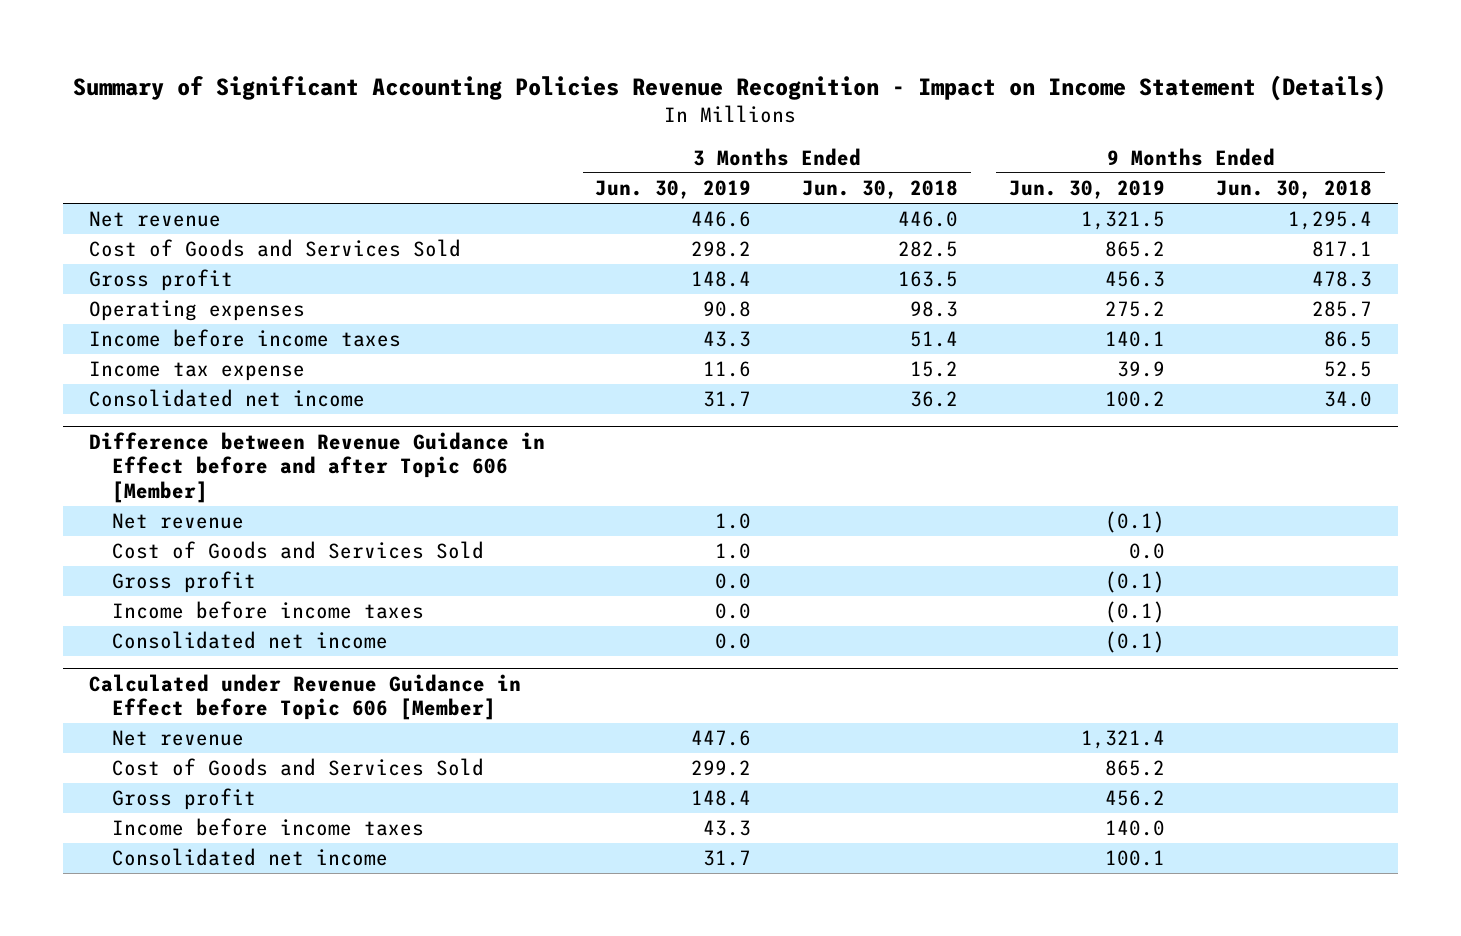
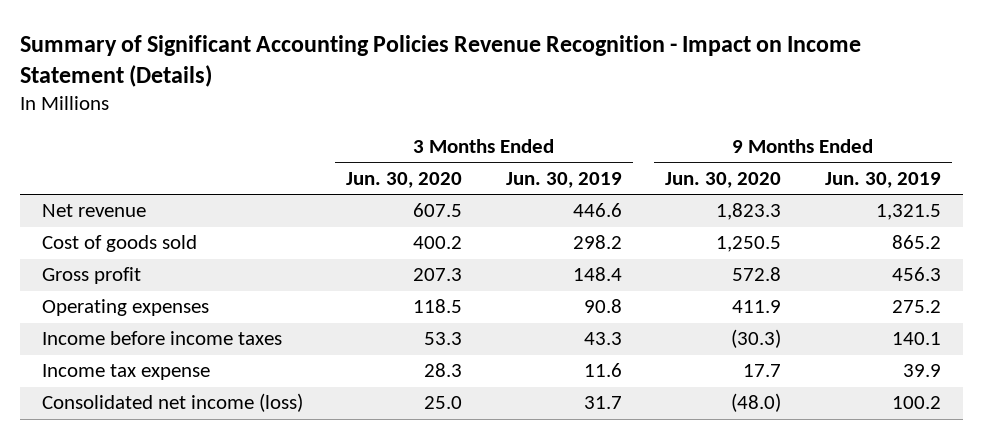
- | 3 Months Ended Jun. 30, 2019 | 3 Months Ended Jun. 30, 2018 | 9 Months Ended Jun. 30, 2019 | 9 Months Ended Jun. 30, 2018
+ | 3 Months Ended Jun. 30, 2020 | 3 Months Ended Jun. 30, 2019 | 9 Months Ended Jun. 30, 2020 | 9 Months Ended Jun. 30, 2019
- Cost of Goods and Services Sold | 298.2 | 282.5 | 865.2 | 817.1
+ Cost of goods sold | 400.2 | 298.2 | 1,250.5 | 865.2
- Consolidated net income | 31.7 | 36.2 | 100.2 | 34.0
- Difference between Revenue Guidance in Effect before and after Topic 606 [Member]
- Net revenue | 1.0 | | (0.1) |
- Cost of Goods and Services Sold | 1.0 | | 0.0 |
- Gross profit | 0.0 | | (0.1) |
- Income before income taxes | 0.0 | | (0.1) |
- Consolidated net income | 0.0 | | (0.1) |
- Calculated under Revenue Guidance in Effect before Topic 606 [Member]
- Net revenue | 447.6 | | 1,321.4 |
- Cost of Goods and Services Sold | 299.2 | | 865.2 |
- Gross profit | 148.4 | | 456.2 |
- Income before income taxes | 43.3 | | 140.0 |
- Consolidated net income | 31.7 | | 100.1 |
+ Consolidated net income (loss) | 25.0 | 31.7 | (48.0) | 100.2

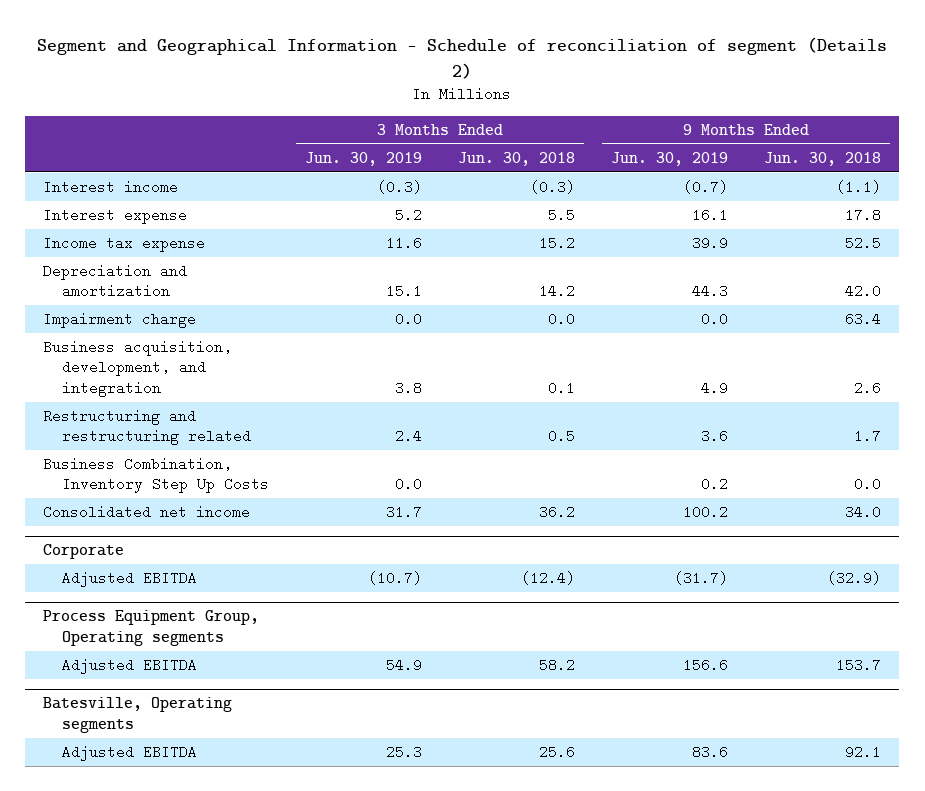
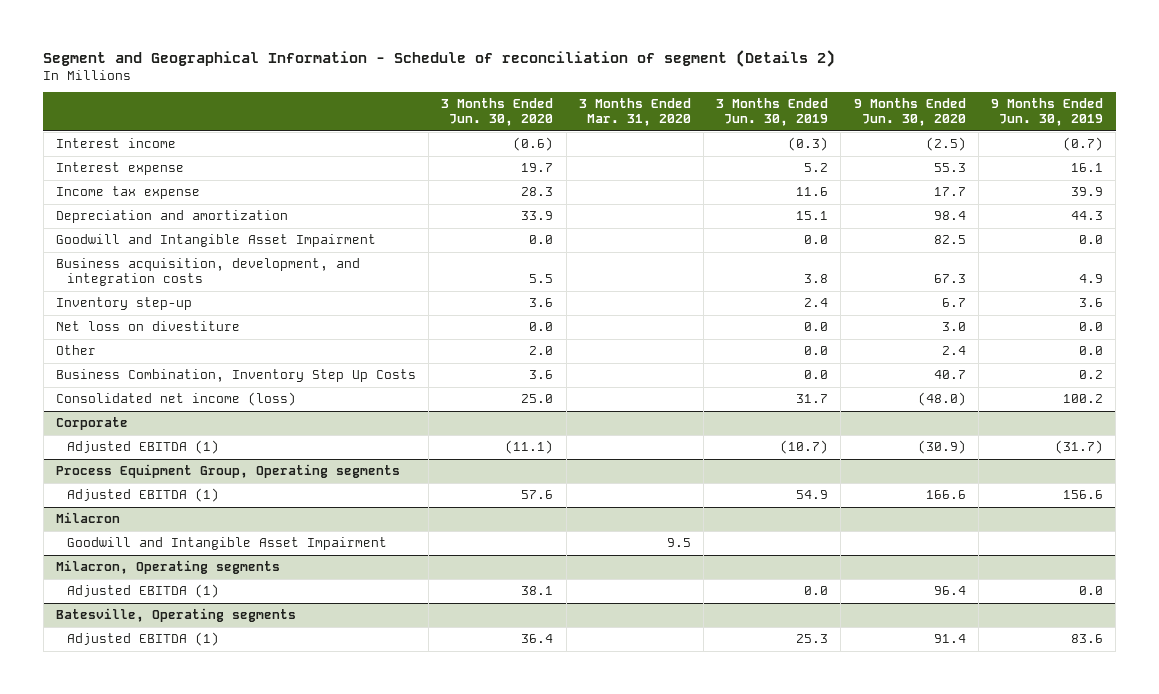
- | 3 Months Ended Jun. 30, 2019 | 3 Months Ended Jun. 30, 2018 | 9 Months Ended Jun. 30, 2019 | 9 Months Ended Jun. 30, 2018
+ | 3 Months Ended Jun. 30, 2020 | 3 Months Ended Mar. 31, 2020 | 3 Months Ended Jun. 30, 2019 | 9 Months Ended Jun. 30, 2020 | 9 Months Ended Jun. 30, 2019
- Impairment charge | 0.0 | 0.0 | 0.0 | 63.4
- Business acquisition, development, and integration | 3.8 | 0.1 | 4.9 | 2.6
- Restructuring and restructuring related | 2.4 | 0.5 | 3.6 | 1.7
+ Goodwill and Intangible Asset Impairment | 0.0 | | 0.0 | 82.5 | 0.0
+ Business acquisition, development, and integration costs | 5.5 | | 3.8 | 67.3 | 4.9
+ Inventory step-up | 3.6 | | 2.4 | 6.7 | 3.6
+ Net loss on divestiture | 0.0 | | 0.0 | 3.0 | 0.0
+ Other | 2.0 | | 0.0 | 2.4 | 0.0
- Consolidated net income | 31.7 | 36.2 | 100.2 | 34.0
+ Consolidated net income (loss) | 25.0 | | 31.7 | (48.0) | 100.2
@ Corporate
- Adjusted EBITDA | (10.7) | (12.4) | (31.7) | (32.9)
+ Adjusted EBITDA (1) | (11.1) | | (10.7) | (30.9) | (31.7)
@ Process Equipment Group, Operating segments
- Adjusted EBITDA | 54.9 | 58.2 | 156.6 | 153.7
+ Adjusted EBITDA (1) | 57.6 | | 54.9 | 166.6 | 156.6
+ Milacron
+ Goodwill and Intangible Asset Impairment | | 9.5 | | |
+ Milacron, Operating segments
+ Adjusted EBITDA (1) | 38.1 | | 0.0 | 96.4 | 0.0
@ Batesville, Operating segments
- Adjusted EBITDA | 25.3 | 25.6 | 83.6 | 92.1
+ Adjusted EBITDA (1) | 36.4 | | 25.3 | 91.4 | 83.6

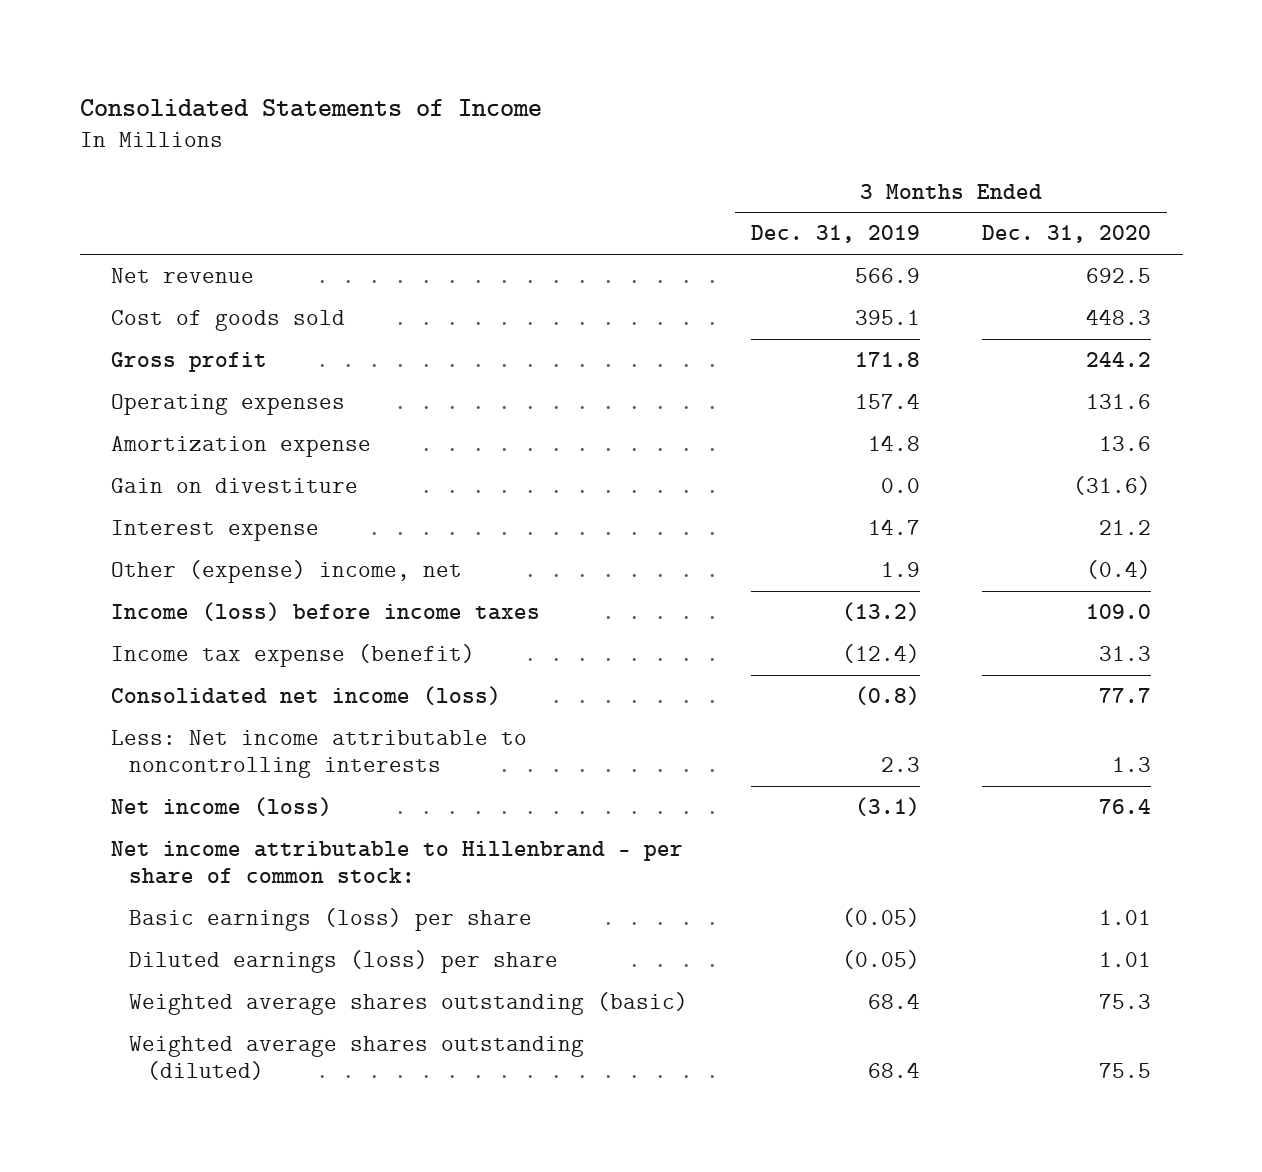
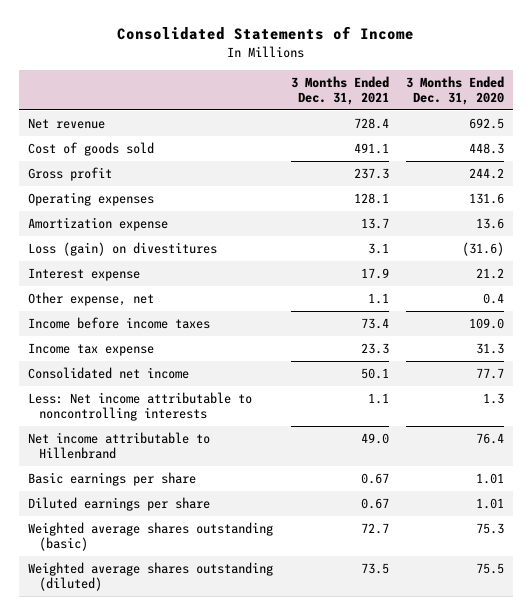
- | 3 Months Ended Dec. 31, 2019 | 3 Months Ended Dec. 31, 2020
+ | 3 Months Ended Dec. 31, 2021 | 3 Months Ended Dec. 31, 2020
- Gain on divestiture | 0.0 | (31.6)
+ Loss (gain) on divestitures | 3.1 | (31.6)
- Other (expense) income, net | 1.9 | (0.4)
- Income (loss) before income taxes | (13.2) | 109.0
- Income tax expense (benefit) | (12.4) | 31.3
- Consolidated net income (loss) | (0.8) | 77.7
+ Other expense, net | 1.1 | 0.4
+ Income before income taxes | 73.4 | 109.0
+ Income tax expense | 23.3 | 31.3
+ Consolidated net income | 50.1 | 77.7
- Net income (loss) | (3.1) | 76.4
- Net income attributable to Hillenbrand - per share of common stock:
- Basic earnings (loss) per share | (0.05) | 1.01
- Diluted earnings (loss) per share | (0.05) | 1.01
+ Net income attributable to Hillenbrand | 49.0 | 76.4
+ Basic earnings per share | 0.67 | 1.01
+ Diluted earnings per share | 0.67 | 1.01

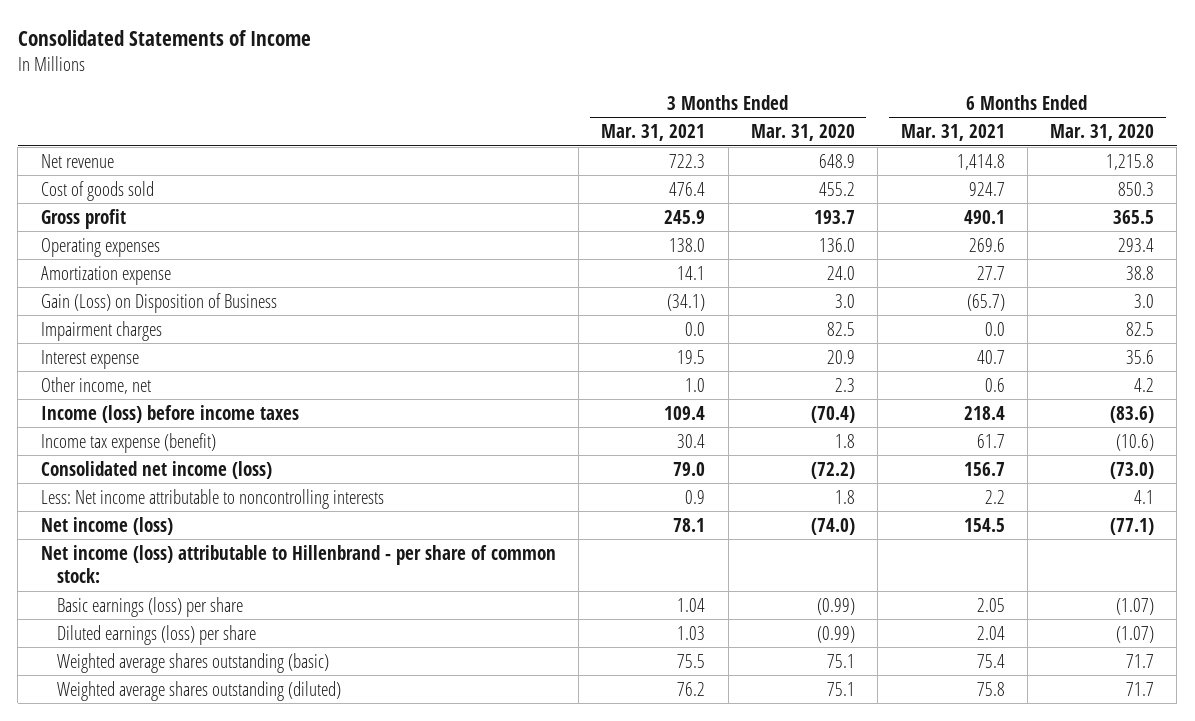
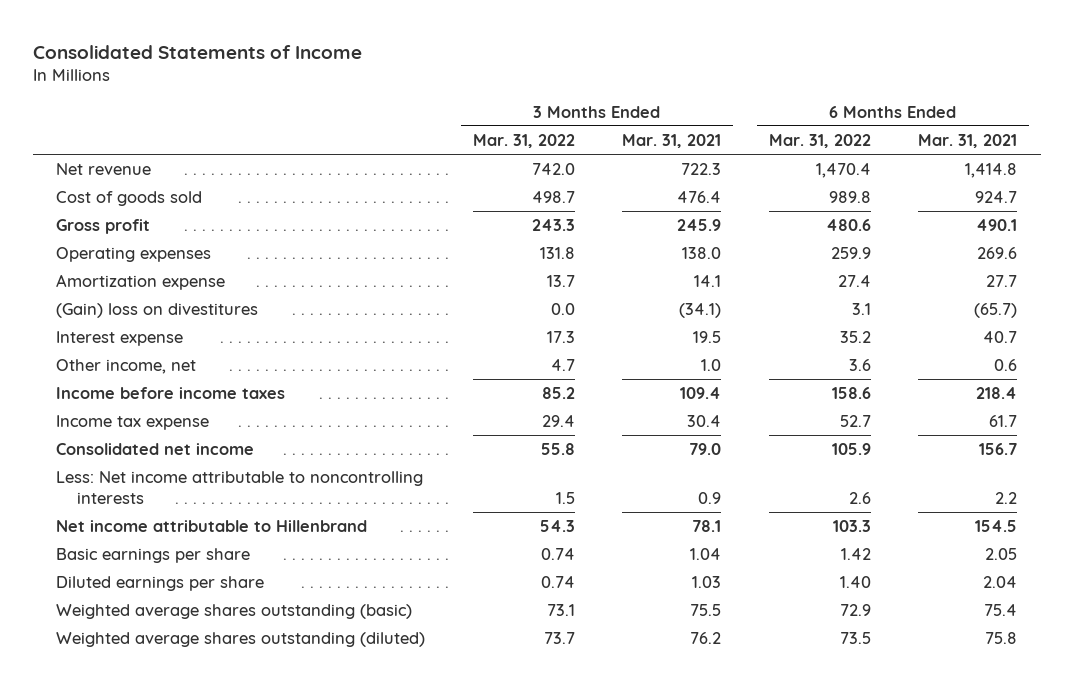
- | 3 Months Ended Mar. 31, 2021 | 3 Months Ended Mar. 31, 2020 | 6 Months Ended Mar. 31, 2021 | 6 Months Ended Mar. 31, 2020
+ | 3 Months Ended Mar. 31, 2022 | 3 Months Ended Mar. 31, 2021 | 6 Months Ended Mar. 31, 2022 | 6 Months Ended Mar. 31, 2021
- Gain (Loss) on Disposition of Business | (34.1) | 3.0 | (65.7) | 3.0
- Impairment charges | 0.0 | 82.5 | 0.0 | 82.5
+ (Gain) loss on divestitures | 0.0 | (34.1) | 3.1 | (65.7)
- Income (loss) before income taxes | 109.4 | (70.4) | 218.4 | (83.6)
- Income tax expense (benefit) | 30.4 | 1.8 | 61.7 | (10.6)
- Consolidated net income (loss) | 79.0 | (72.2) | 156.7 | (73.0)
+ Income before income taxes | 85.2 | 109.4 | 158.6 | 218.4
+ Income tax expense | 29.4 | 30.4 | 52.7 | 61.7
+ Consolidated net income | 55.8 | 79.0 | 105.9 | 156.7
- Net income (loss) | 78.1 | (74.0) | 154.5 | (77.1)
- Net income (loss) attributable to Hillenbrand - per share of common stock:
- Basic earnings (loss) per share | 1.04 | (0.99) | 2.05 | (1.07)
- Diluted earnings (loss) per share | 1.03 | (0.99) | 2.04 | (1.07)
+ Net income attributable to Hillenbrand | 54.3 | 78.1 | 103.3 | 154.5
+ Basic earnings per share | 0.74 | 1.04 | 1.42 | 2.05
+ Diluted earnings per share | 0.74 | 1.03 | 1.40 | 2.04

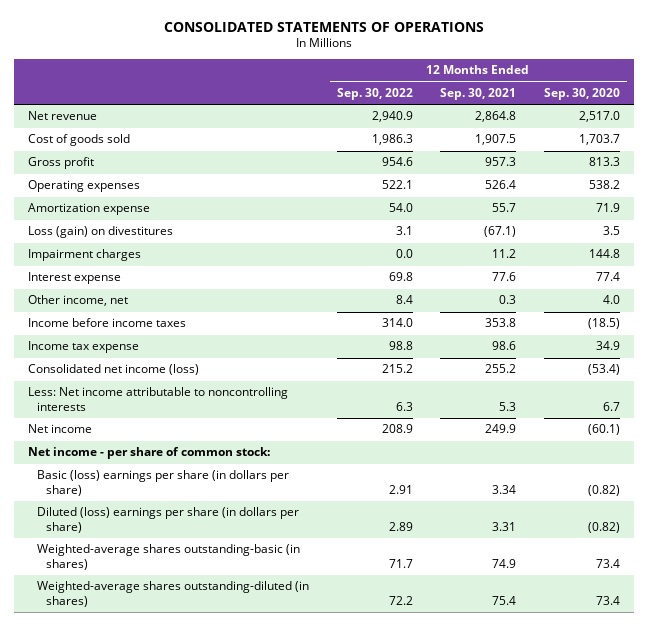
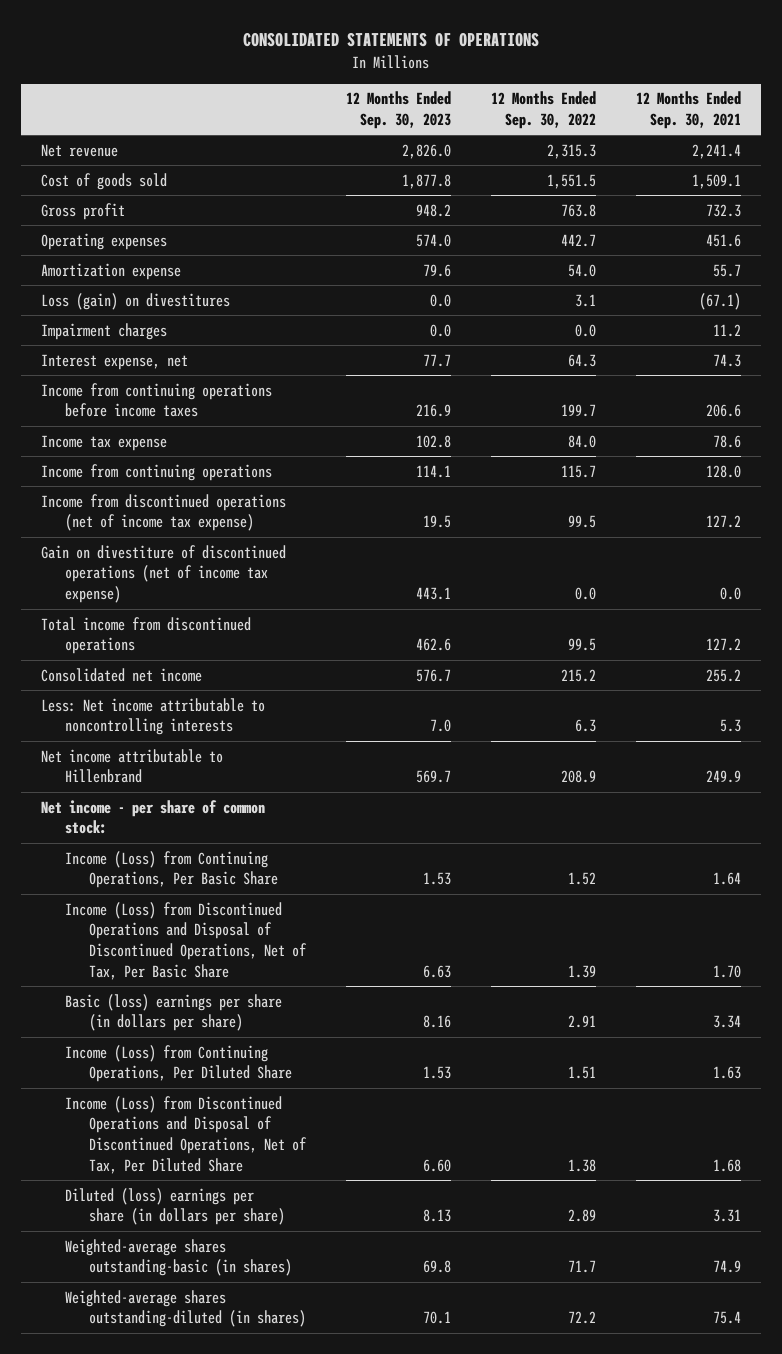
- | 12 Months Ended Sep. 30, 2022 | 12 Months Ended Sep. 30, 2021 | 12 Months Ended Sep. 30, 2020
+ | 12 Months Ended Sep. 30, 2023 | 12 Months Ended Sep. 30, 2022 | 12 Months Ended Sep. 30, 2021
- Net revenue | 2,940.9 | 2,864.8 | 2,517.0
- Cost of goods sold | 1,986.3 | 1,907.5 | 1,703.7
- Gross profit | 954.6 | 957.3 | 813.3
- Operating expenses | 522.1 | 526.4 | 538.2
+ Net revenue | 2,826.0 | 2,315.3 | 2,241.4
+ Cost of goods sold | 1,877.8 | 1,551.5 | 1,509.1
+ Gross profit | 948.2 | 763.8 | 732.3
+ Operating expenses | 574.0 | 442.7 | 451.6
- Interest expense | 69.8 | 77.6 | 77.4
- Other income, net | 8.4 | 0.3 | 4.0
- Income before income taxes | 314.0 | 353.8 | (18.5)
- Income tax expense | 98.8 | 98.6 | 34.9
- Consolidated net income (loss) | 215.2 | 255.2 | (53.4)
+ Interest expense, net | 77.7 | 64.3 | 74.3
+ Income from continuing operations before income taxes | 216.9 | 199.7 | 206.6
+ Income tax expense | 102.8 | 84.0 | 78.6
+ Income from continuing operations | 114.1 | 115.7 | 128.0
+ Income from discontinued operations (net of income tax expense) | 19.5 | 99.5 | 127.2
+ Gain on divestiture of discontinued operations (net of income tax expense) | 443.1 | 0.0 | 0.0
+ Total income from discontinued operations | 462.6 | 99.5 | 127.2
+ Consolidated net income | 576.7 | 215.2 | 255.2
- Net income | 208.9 | 249.9 | (60.1)
+ Net income attributable to Hillenbrand | 569.7 | 208.9 | 249.9
+ Income (Loss) from Continuing Operations, Per Basic Share | 1.53 | 1.52 | 1.64
+ Income (Loss) from Discontinued Operations and Disposal of Discontinued Operations, Net of Tax, Per Basic Share | 6.63 | 1.39 | 1.70
+ Income (Loss) from Continuing Operations, Per Diluted Share | 1.53 | 1.51 | 1.63
+ Income (Loss) from Discontinued Operations and Disposal of Discontinued Operations, Net of Tax, Per Diluted Share | 6.60 | 1.38 | 1.68

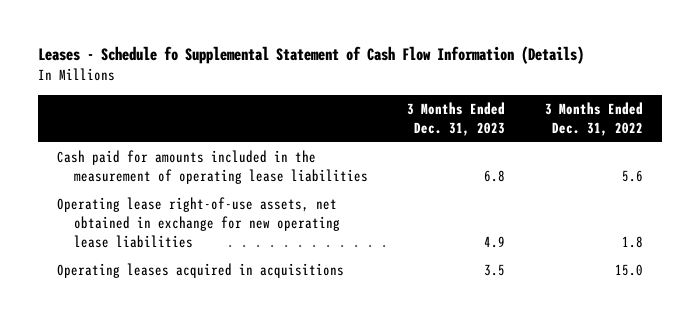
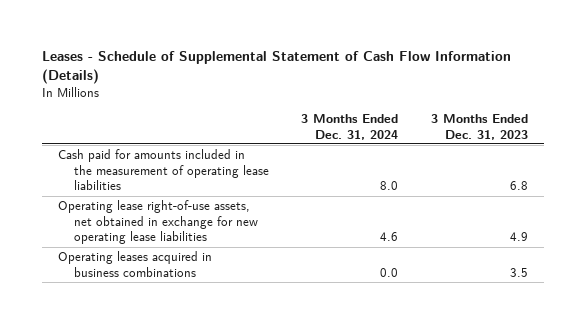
- Leases - Schedule fo Supplemental Statement of Cash Flow Information (Details)
+ Leases - Schedule of Supplemental Statement of Cash Flow Information (Details)
- | 3 Months Ended Dec. 31, 2023 | 3 Months Ended Dec. 31, 2022
+ | 3 Months Ended Dec. 31, 2024 | 3 Months Ended Dec. 31, 2023
- Operating leases acquired in acquisitions | 3.5 | 15.0
+ Operating leases acquired in business combinations | 0.0 | 3.5

